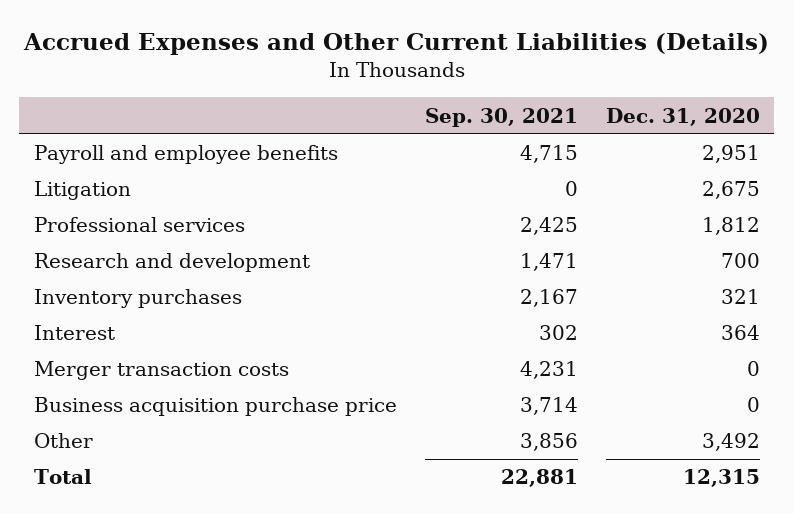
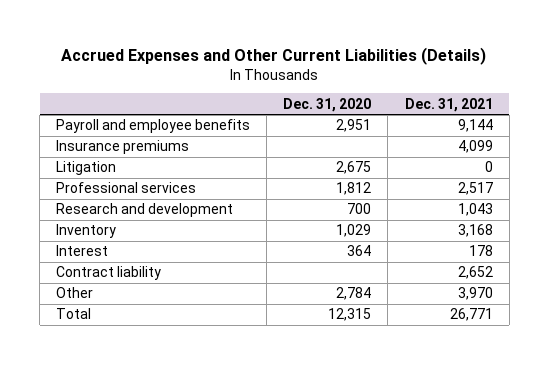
- | Sep. 30, 2021 | Dec. 31, 2020
+ | Dec. 31, 2020 | Dec. 31, 2021
+ Insurance premiums | | 4,099
- Inventory purchases | 2,167 | 321
+ Inventory | 1,029 | 3,168
- Merger transaction costs | 4,231 | 0
- Business acquisition purchase price | 3,714 | 0
- Other | 3,856 | 3,492
+ Contract liability | | 2,652
+ Other | 2,784 | 3,970

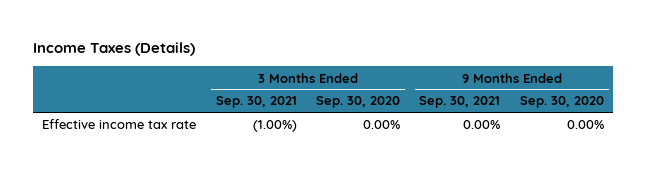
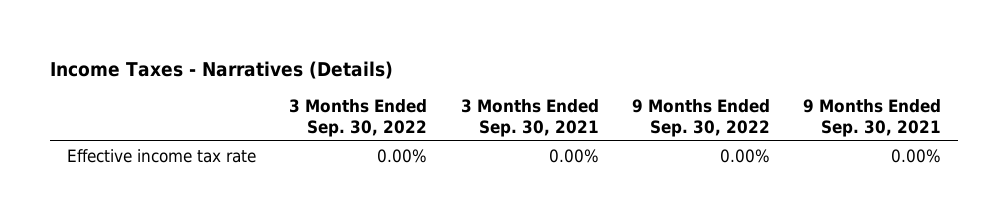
- Income Taxes (Details)
+ Income Taxes - Narratives (Details)
- | 3 Months Ended Sep. 30, 2021 | 3 Months Ended Sep. 30, 2020 | 9 Months Ended Sep. 30, 2021 | 9 Months Ended Sep. 30, 2020
+ | 3 Months Ended Sep. 30, 2022 | 3 Months Ended Sep. 30, 2021 | 9 Months Ended Sep. 30, 2022 | 9 Months Ended Sep. 30, 2021
- Effective income tax rate | (1.00%) | 0.00% | 0.00% | 0.00%
+ Effective income tax rate | 0.00% | 0.00% | 0.00% | 0.00%

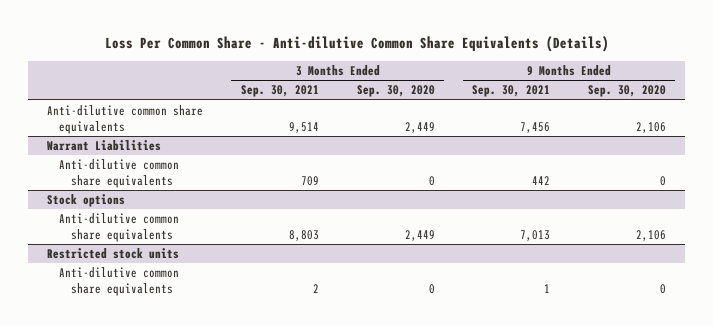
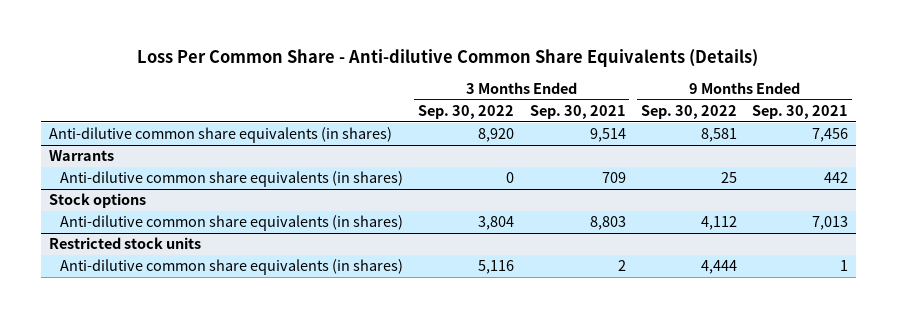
- | 3 Months Ended Sep. 30, 2021 | 3 Months Ended Sep. 30, 2020 | 9 Months Ended Sep. 30, 2021 | 9 Months Ended Sep. 30, 2020
+ | 3 Months Ended Sep. 30, 2022 | 3 Months Ended Sep. 30, 2021 | 9 Months Ended Sep. 30, 2022 | 9 Months Ended Sep. 30, 2021
- Anti-dilutive common share equivalents | 9,514 | 2,449 | 7,456 | 2,106
- Warrant Liabilities
- Anti-dilutive common share equivalents | 709 | 0 | 442 | 0
+ Anti-dilutive common share equivalents (in shares) | 8,920 | 9,514 | 8,581 | 7,456
+ Warrants
+ Anti-dilutive common share equivalents (in shares) | 0 | 709 | 25 | 442
@ Stock options
- Anti-dilutive common share equivalents | 8,803 | 2,449 | 7,013 | 2,106
+ Anti-dilutive common share equivalents (in shares) | 3,804 | 8,803 | 4,112 | 7,013
@ Restricted stock units
- Anti-dilutive common share equivalents | 2 | 0 | 1 | 0
+ Anti-dilutive common share equivalents (in shares) | 5,116 | 2 | 4,444 | 1

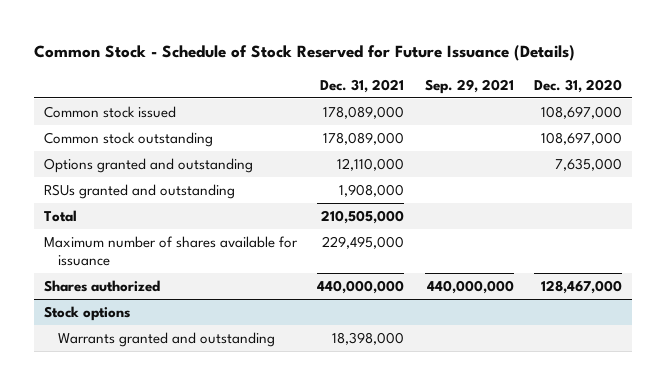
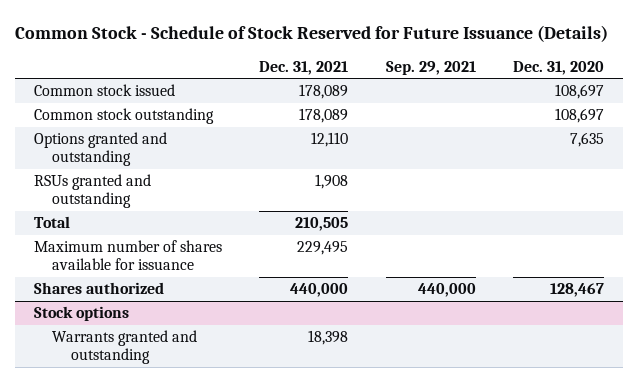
- Common stock issued | 178,089,000 | | 108,697,000
- Common stock outstanding | 178,089,000 | | 108,697,000
- Options granted and outstanding | 12,110,000 | | 7,635,000
- RSUs granted and outstanding | 1,908,000 | |
- Total | 210,505,000 | |
- Maximum number of shares available for issuance | 229,495,000 | |
- Shares authorized | 440,000,000 | 440,000,000 | 128,467,000
+ Common stock issued | 178,089 | | 108,697
+ Common stock outstanding | 178,089 | | 108,697
+ Options granted and outstanding | 12,110 | | 7,635
+ RSUs granted and outstanding | 1,908 | |
+ Total | 210,505 | |
+ Maximum number of shares available for issuance | 229,495 | |
+ Shares authorized | 440,000 | 440,000 | 128,467
@ Stock options
- Warrants granted and outstanding | 18,398,000 | |
+ Warrants granted and outstanding | 18,398 | |

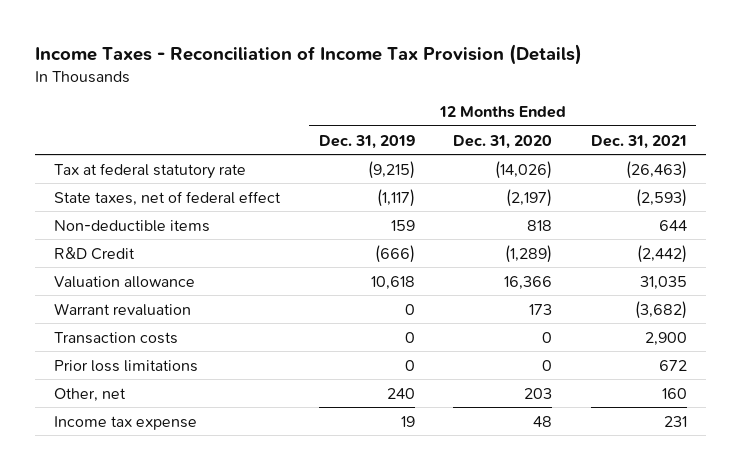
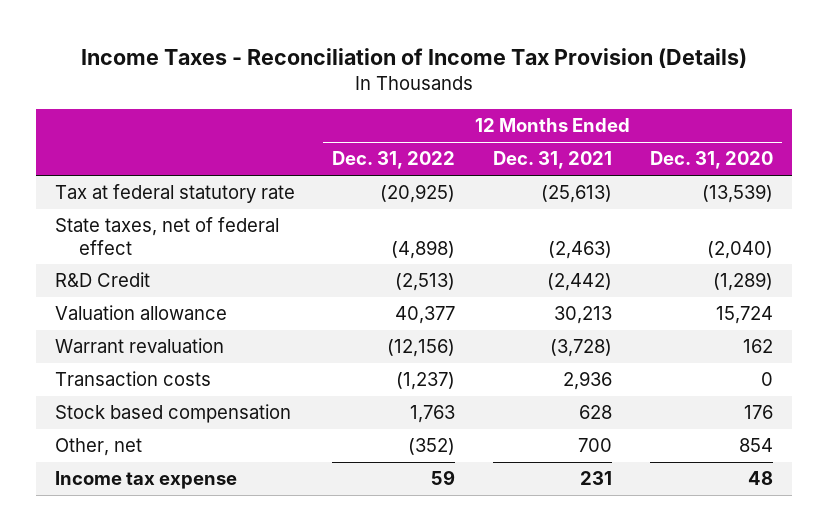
- | 12 Months Ended Dec. 31, 2019 | 12 Months Ended Dec. 31, 2020 | 12 Months Ended Dec. 31, 2021
+ | 12 Months Ended Dec. 31, 2022 | 12 Months Ended Dec. 31, 2021 | 12 Months Ended Dec. 31, 2020
- Tax at federal statutory rate | (9,215) | (14,026) | (26,463)
- State taxes, net of federal effect | (1,117) | (2,197) | (2,593)
- Non-deductible items | 159 | 818 | 644
+ Tax at federal statutory rate | (20,925) | (25,613) | (13,539)
+ State taxes, net of federal effect | (4,898) | (2,463) | (2,040)
- Valuation allowance | 10,618 | 16,366 | 31,035
- Warrant revaluation | 0 | 173 | (3,682)
- Transaction costs | 0 | 0 | 2,900
- Prior loss limitations | 0 | 0 | 672
- Other, net | 240 | 203 | 160
+ Valuation allowance | 40,377 | 30,213 | 15,724
+ Warrant revaluation | (12,156) | (3,728) | 162
+ Transaction costs | (1,237) | 2,936 | 0
+ Stock based compensation | 1,763 | 628 | 176
+ Other, net | (352) | 700 | 854

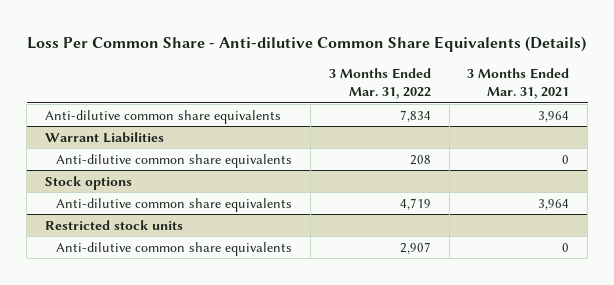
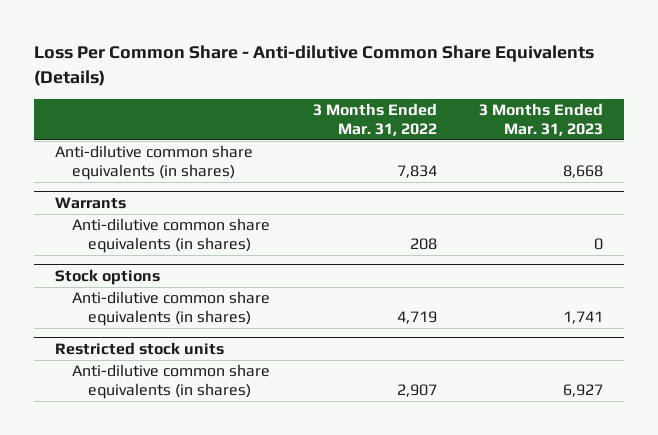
- | 3 Months Ended Mar. 31, 2022 | 3 Months Ended Mar. 31, 2021
+ | 3 Months Ended Mar. 31, 2022 | 3 Months Ended Mar. 31, 2023
- Anti-dilutive common share equivalents | 7,834 | 3,964
- Warrant Liabilities
- Anti-dilutive common share equivalents | 208 | 0
+ Anti-dilutive common share equivalents (in shares) | 7,834 | 8,668
+ Warrants
+ Anti-dilutive common share equivalents (in shares) | 208 | 0
@ Stock options
- Anti-dilutive common share equivalents | 4,719 | 3,964
+ Anti-dilutive common share equivalents (in shares) | 4,719 | 1,741
@ Restricted stock units
- Anti-dilutive common share equivalents | 2,907 | 0
+ Anti-dilutive common share equivalents (in shares) | 2,907 | 6,927

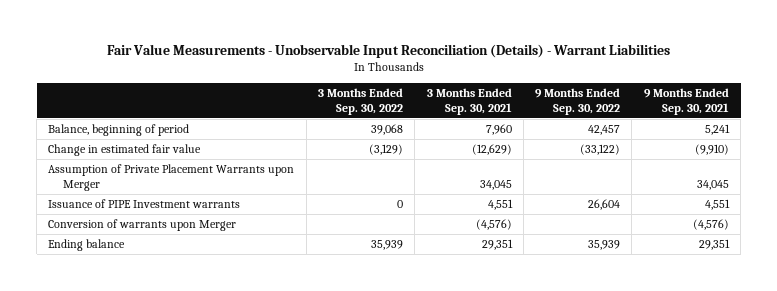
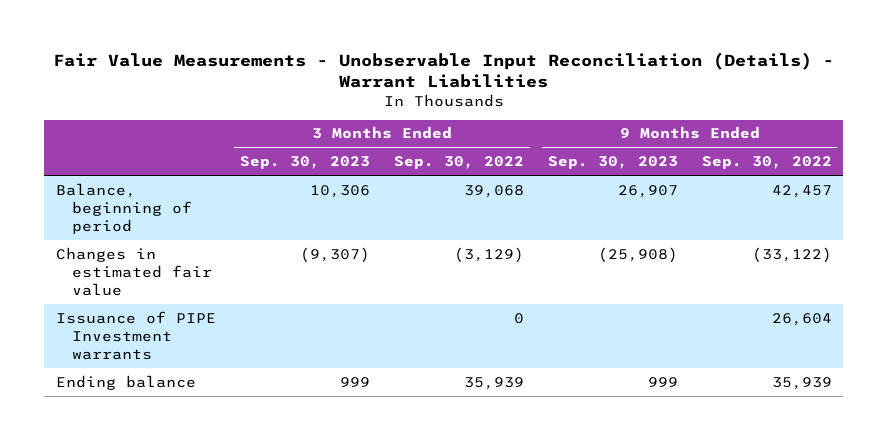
- | 3 Months Ended Sep. 30, 2022 | 3 Months Ended Sep. 30, 2021 | 9 Months Ended Sep. 30, 2022 | 9 Months Ended Sep. 30, 2021
+ | 3 Months Ended Sep. 30, 2023 | 3 Months Ended Sep. 30, 2022 | 9 Months Ended Sep. 30, 2023 | 9 Months Ended Sep. 30, 2022
- Change in estimated fair value | (3,129) | (12,629) | (33,122) | (9,910)
- Assumption of Private Placement Warrants upon Merger | | 34,045 | | 34,045
+ Changes in estimated fair value | (9,307) | (3,129) | (25,908) | (33,122)
- Conversion of warrants upon Merger | | (4,576) | | (4,576)

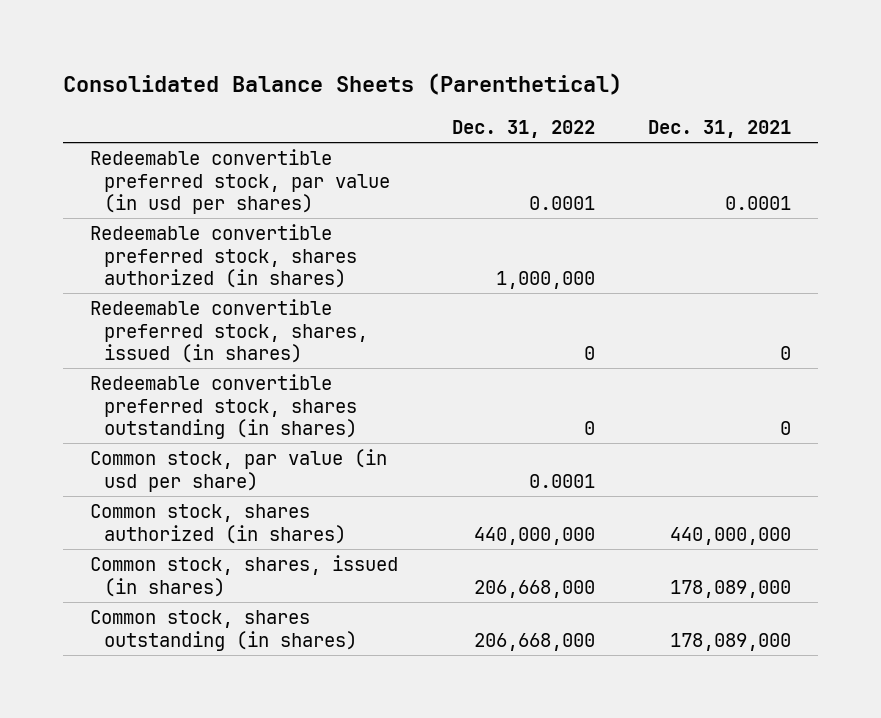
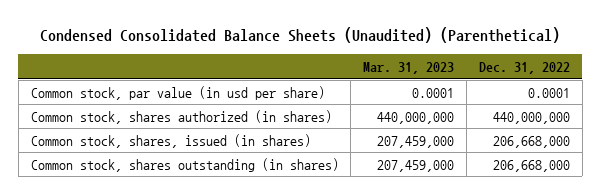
- Consolidated Balance Sheets (Parenthetical)
+ Condensed Consolidated Balance Sheets (Unaudited) (Parenthetical)
- | Dec. 31, 2022 | Dec. 31, 2021
+ | Mar. 31, 2023 | Dec. 31, 2022
- Redeemable convertible preferred stock, par value (in usd per shares) | 0.0001 | 0.0001
- Redeemable convertible preferred stock, shares authorized (in shares) | 1,000,000 |
- Redeemable convertible preferred stock, shares, issued (in shares) | 0 | 0
- Redeemable convertible preferred stock, shares outstanding (in shares) | 0 | 0

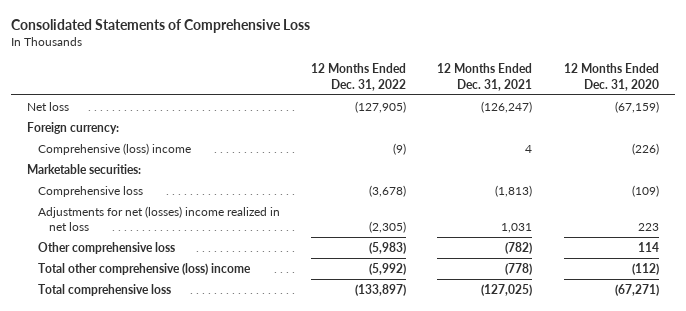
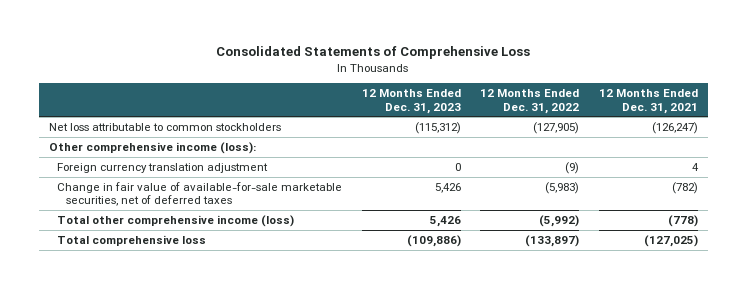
- | 12 Months Ended Dec. 31, 2022 | 12 Months Ended Dec. 31, 2021 | 12 Months Ended Dec. 31, 2020
+ | 12 Months Ended Dec. 31, 2023 | 12 Months Ended Dec. 31, 2022 | 12 Months Ended Dec. 31, 2021
- Net loss | (127,905) | (126,247) | (67,159)
- Foreign currency:
- Comprehensive (loss) income | (9) | 4 | (226)
- Marketable securities:
- Comprehensive loss | (3,678) | (1,813) | (109)
- Adjustments for net (losses) income realized in net loss | (2,305) | 1,031 | 223
- Other comprehensive loss | (5,983) | (782) | 114
- Total other comprehensive (loss) income | (5,992) | (778) | (112)
+ Net loss attributable to common stockholders | (115,312) | (127,905) | (126,247)
+ Other comprehensive income (loss):
+ Foreign currency translation adjustment | 0 | (9) | 4
+ Change in fair value of available-for-sale marketable securities, net of deferred taxes | 5,426 | (5,983) | (782)
+ Total other comprehensive income (loss) | 5,426 | (5,992) | (778)

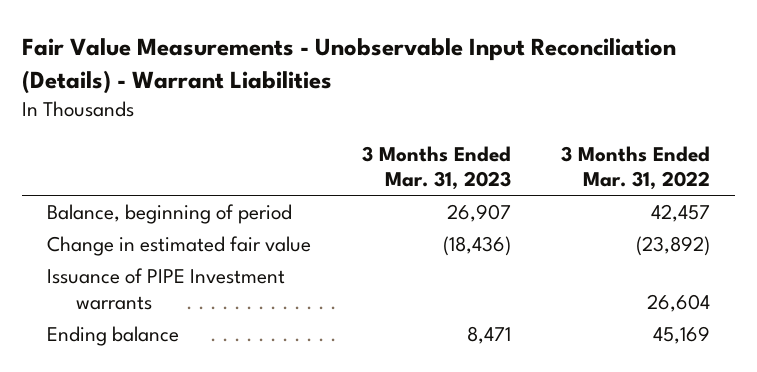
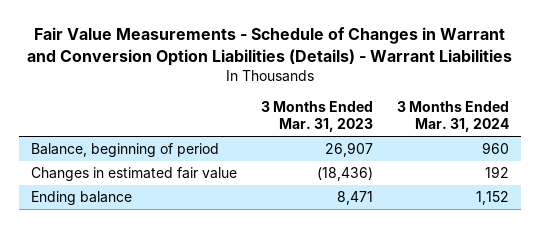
- Fair Value Measurements - Unobservable Input Reconciliation (Details) - Warrant Liabilities
+ Fair Value Measurements - Schedule of Changes in Warrant and Conversion Option Liabilities (Details) - Warrant Liabilities
- | 3 Months Ended Mar. 31, 2023 | 3 Months Ended Mar. 31, 2022
+ | 3 Months Ended Mar. 31, 2023 | 3 Months Ended Mar. 31, 2024
- Change in estimated fair value | (18,436) | (23,892)
- Issuance of PIPE Investment warrants | | 26,604
+ Changes in estimated fair value | (18,436) | 192

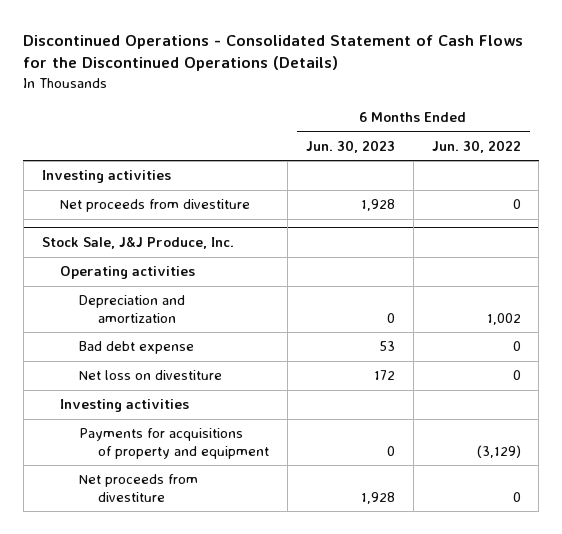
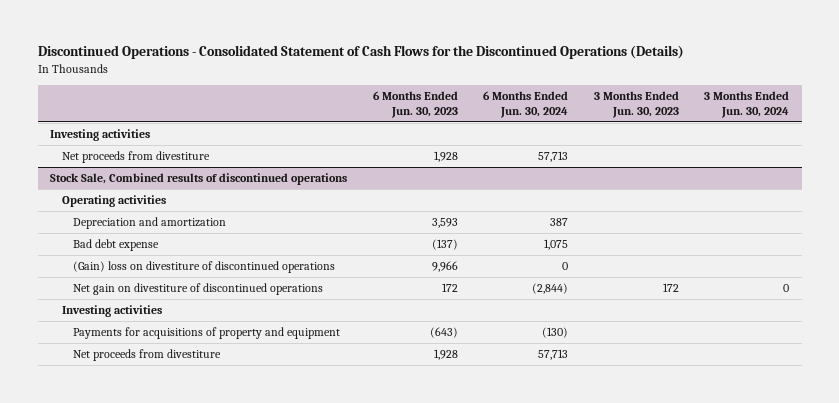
- | 6 Months Ended Jun. 30, 2023 | 6 Months Ended Jun. 30, 2022
+ | 6 Months Ended Jun. 30, 2023 | 6 Months Ended Jun. 30, 2024 | 3 Months Ended Jun. 30, 2023 | 3 Months Ended Jun. 30, 2024
- Stock Sale, J&J Produce, Inc.
+ Stock Sale, Combined results of discontinued operations
- Depreciation and amortization | 0 | 1,002
- Bad debt expense | 53 | 0
- Net loss on divestiture | 172 | 0
+ Depreciation and amortization | 3,593 | 387 | |
+ Bad debt expense | (137) | 1,075 | |
+ (Gain) loss on divestiture of discontinued operations | 9,966 | 0 | |
+ Net gain on divestiture of discontinued operations | 172 | (2,844) | 172 | 0
- Payments for acquisitions of property and equipment | 0 | (3,129)
+ Payments for acquisitions of property and equipment | (643) | (130) | |

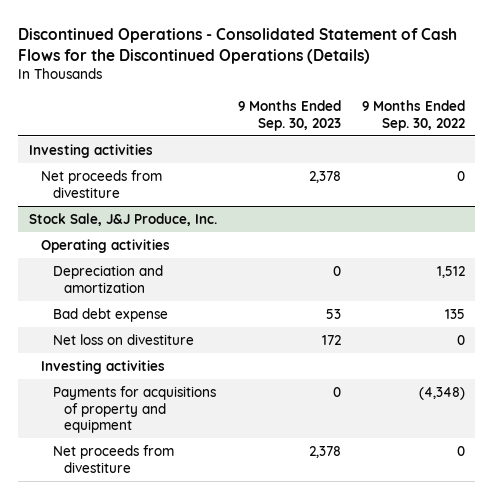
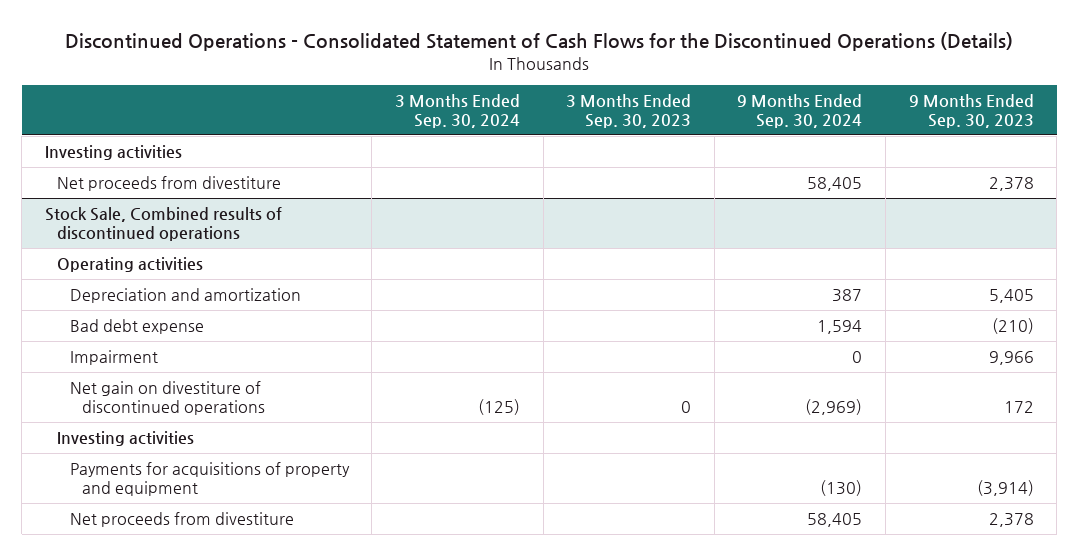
- | 9 Months Ended Sep. 30, 2023 | 9 Months Ended Sep. 30, 2022
+ | 3 Months Ended Sep. 30, 2024 | 3 Months Ended Sep. 30, 2023 | 9 Months Ended Sep. 30, 2024 | 9 Months Ended Sep. 30, 2023
- Stock Sale, J&J Produce, Inc.
+ Stock Sale, Combined results of discontinued operations
- Depreciation and amortization | 0 | 1,512
- Bad debt expense | 53 | 135
- Net loss on divestiture | 172 | 0
+ Depreciation and amortization | | | 387 | 5,405
+ Bad debt expense | | | 1,594 | (210)
+ Impairment | | | 0 | 9,966
+ Net gain on divestiture of discontinued operations | (125) | 0 | (2,969) | 172
- Payments for acquisitions of property and equipment | 0 | (4,348)
+ Payments for acquisitions of property and equipment | | | (130) | (3,914)

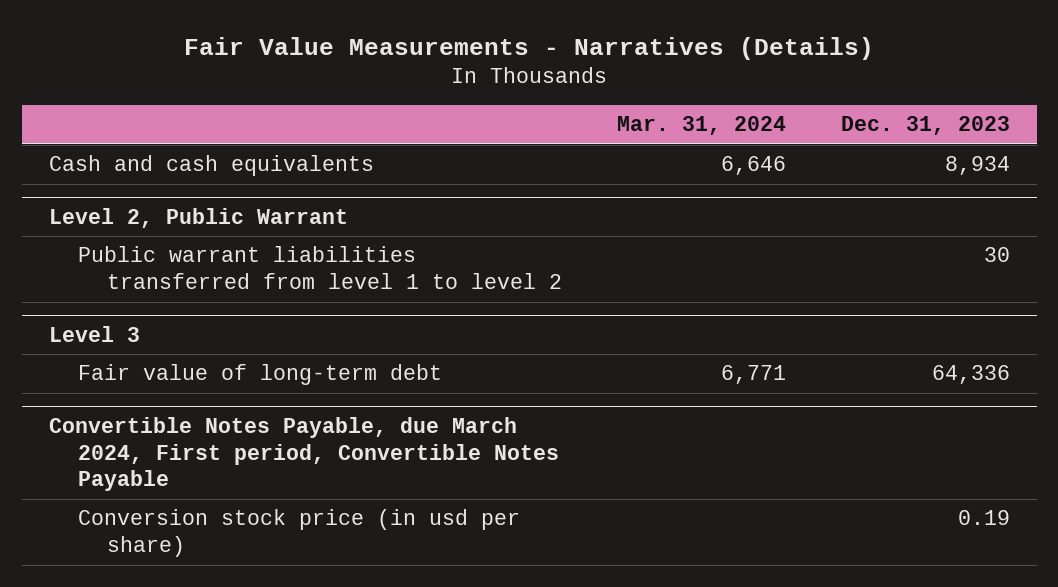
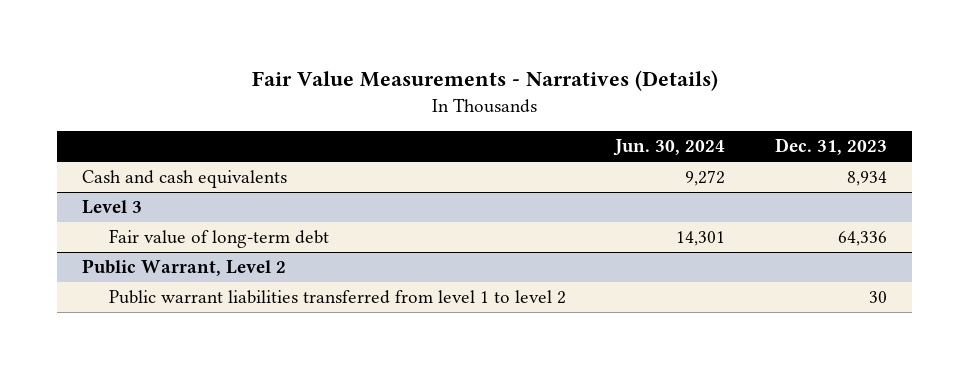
- | Mar. 31, 2024 | Dec. 31, 2023
+ | Jun. 30, 2024 | Dec. 31, 2023
- Level 2, Public Warrant
- Public warrant liabilities transferred from level 1 to level 2 | | 30
- Convertible Notes Payable, due March 2024, First period, Convertible Notes Payable
- Conversion stock price (in usd per share) | | 0.19
+ Public Warrant, Level 2
+ Public warrant liabilities transferred from level 1 to level 2 | | 30

